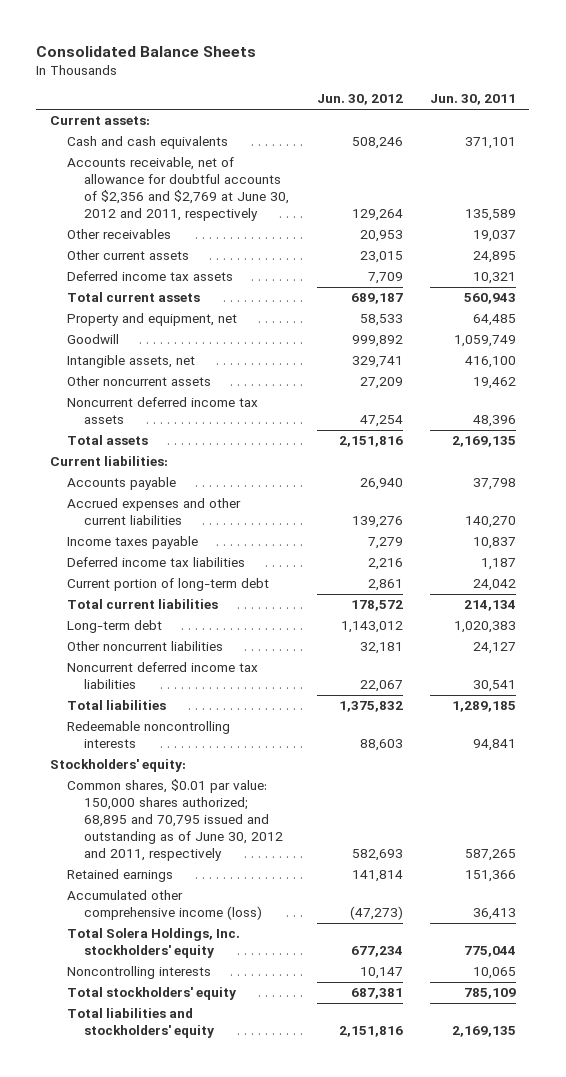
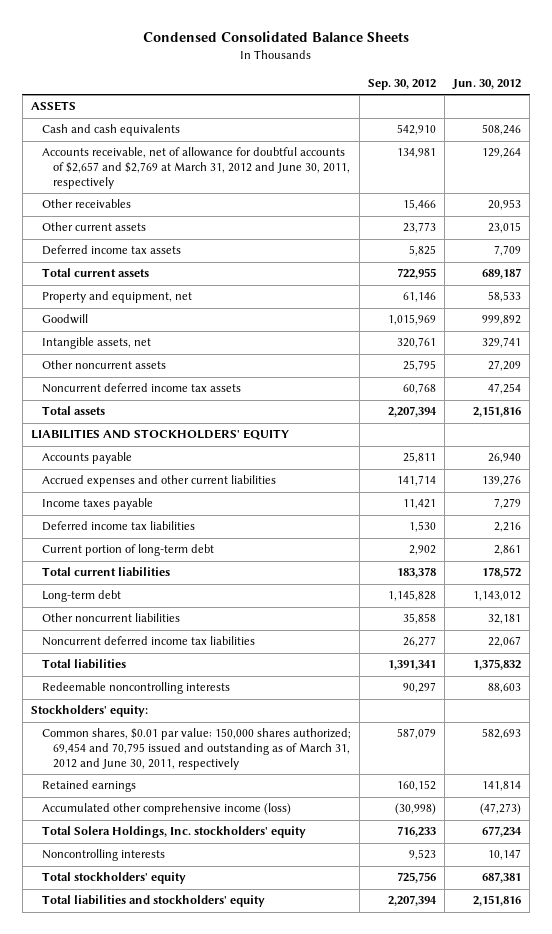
- Consolidated Balance Sheets
+ Condensed Consolidated Balance Sheets
- | Jun. 30, 2012 | Jun. 30, 2011
+ | Sep. 30, 2012 | Jun. 30, 2012
- Current assets:
+ ASSETS
- Accounts receivable, net of allowance for doubtful accounts of $2,356 and $2,769 at June 30, 2012 and 2011, respectively | 129,264 | 135,589
+ Accounts receivable, net of allowance for doubtful accounts of $2,657 and $2,769 at March 31, 2012 and June 30, 2011, respectively | 134,981 | 129,264
- Current liabilities:
+ LIABILITIES AND STOCKHOLDERS' EQUITY
- Common shares, $0.01 par value: 150,000 shares authorized; 68,895 and 70,795 issued and outstanding as of June 30, 2012 and 2011, respectively | 582,693 | 587,265
+ Common shares, $0.01 par value: 150,000 shares authorized; 69,454 and 70,795 issued and outstanding as of March 31, 2012 and June 30, 2011, respectively | 587,079 | 582,693

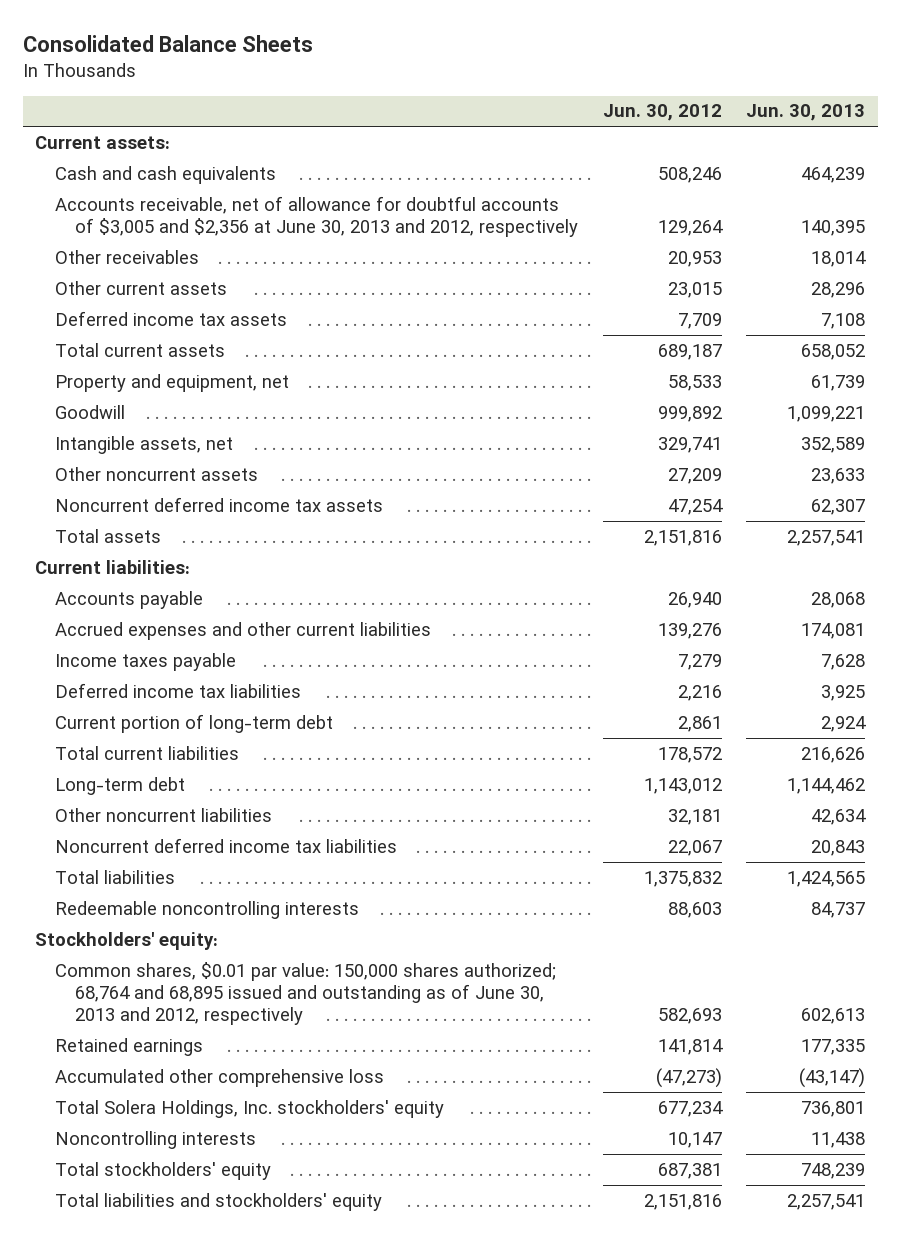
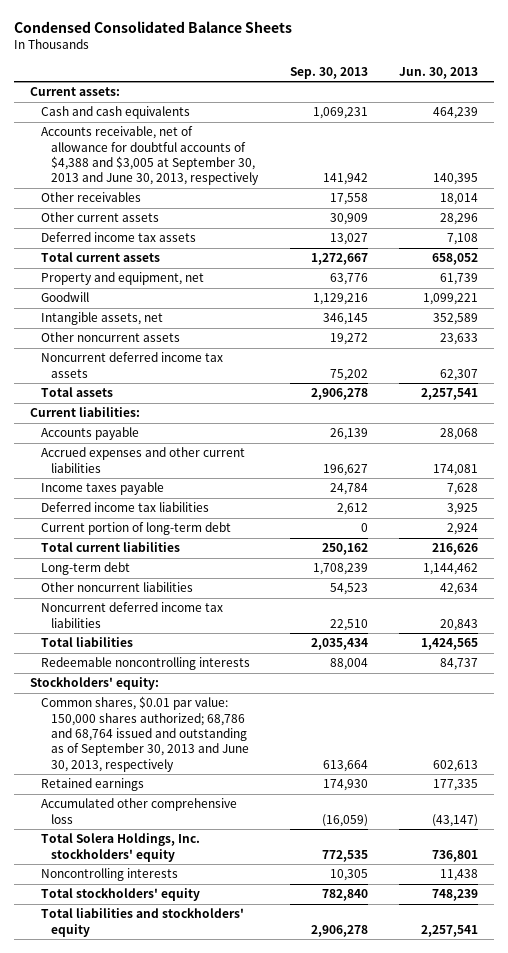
- Consolidated Balance Sheets
+ Condensed Consolidated Balance Sheets
- | Jun. 30, 2012 | Jun. 30, 2013
+ | Sep. 30, 2013 | Jun. 30, 2013
- Accounts receivable, net of allowance for doubtful accounts of $3,005 and $2,356 at June 30, 2013 and 2012, respectively | 129,264 | 140,395
+ Accounts receivable, net of allowance for doubtful accounts of $4,388 and $3,005 at September 30, 2013 and June 30, 2013, respectively | 141,942 | 140,395
- Common shares, $0.01 par value: 150,000 shares authorized; 68,764 and 68,895 issued and outstanding as of June 30, 2013 and 2012, respectively | 582,693 | 602,613
+ Common shares, $0.01 par value: 150,000 shares authorized; 68,786 and 68,764 issued and outstanding as of September 30, 2013 and June 30, 2013, respectively | 613,664 | 602,613

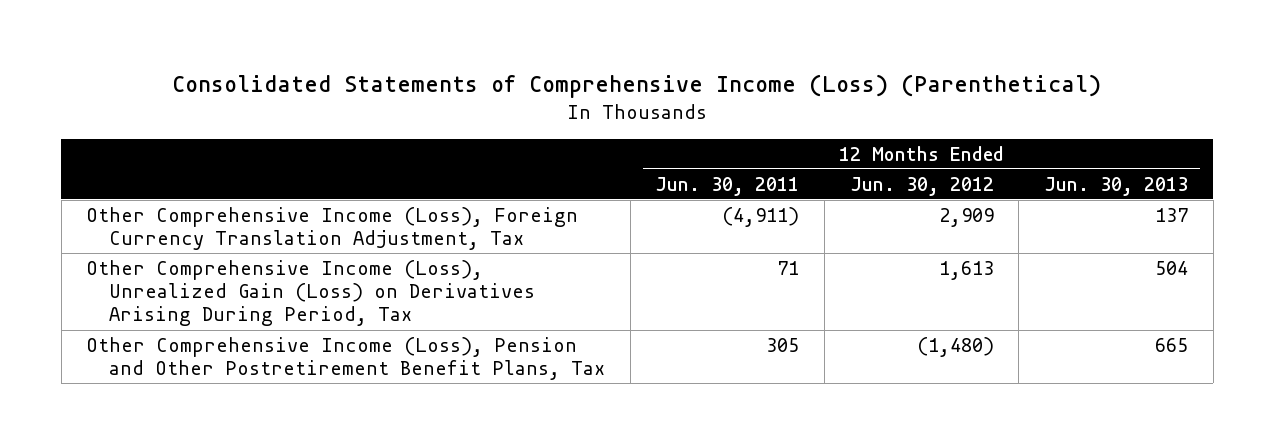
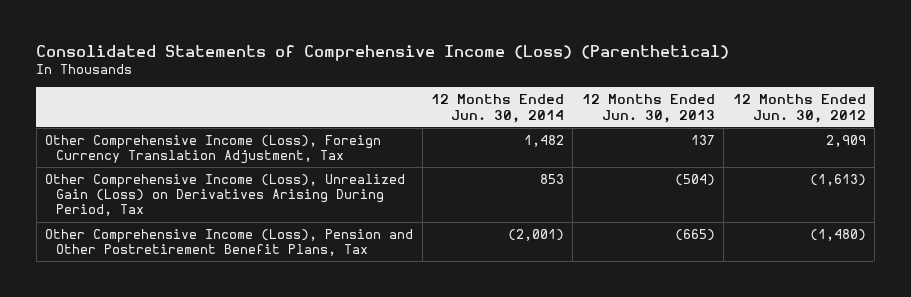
- | 12 Months Ended Jun. 30, 2011 | 12 Months Ended Jun. 30, 2012 | 12 Months Ended Jun. 30, 2013
+ | 12 Months Ended Jun. 30, 2014 | 12 Months Ended Jun. 30, 2013 | 12 Months Ended Jun. 30, 2012
- Other Comprehensive Income (Loss), Unrealized Gain (Loss) on Derivatives Arising During Period, Tax | 71 | 1,613 | 504
- Other Comprehensive Income (Loss), Pension and Other Postretirement Benefit Plans, Tax | 305 | (1,480) | 665
+ Other Comprehensive Income (Loss), Unrealized Gain (Loss) on Derivatives Arising During Period, Tax | 853 | (504) | (1,613)
+ Other Comprehensive Income (Loss), Pension and Other Postretirement Benefit Plans, Tax | (2,001) | (665) | (1,480)

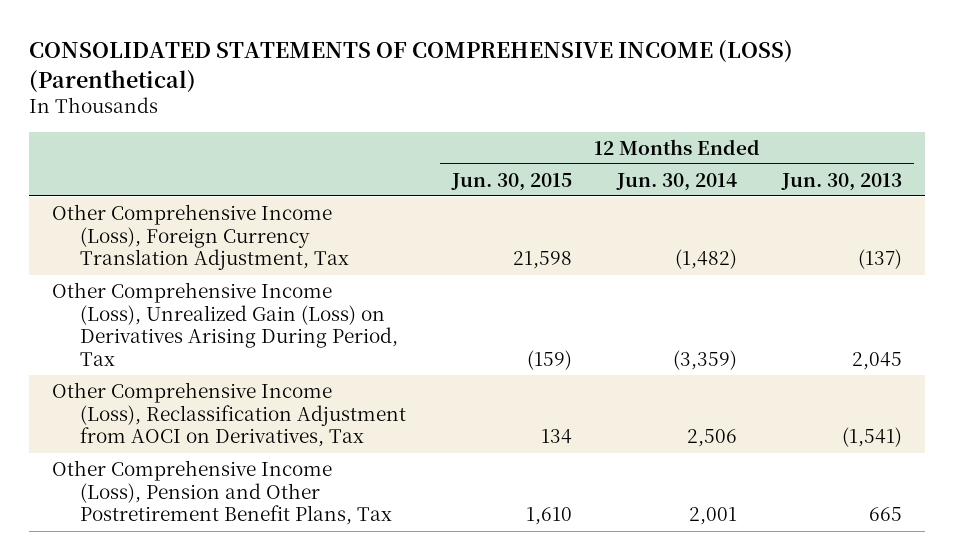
- Consolidated Statements of Comprehensive Income (Loss) (Parenthetical)
+ CONSOLIDATED STATEMENTS OF COMPREHENSIVE INCOME (LOSS) (Parenthetical)
- | 12 Months Ended Jun. 30, 2014 | 12 Months Ended Jun. 30, 2013 | 12 Months Ended Jun. 30, 2012
+ | 12 Months Ended Jun. 30, 2015 | 12 Months Ended Jun. 30, 2014 | 12 Months Ended Jun. 30, 2013
- Other Comprehensive Income (Loss), Foreign Currency Translation Adjustment, Tax | 1,482 | 137 | 2,909
- Other Comprehensive Income (Loss), Unrealized Gain (Loss) on Derivatives Arising During Period, Tax | 853 | (504) | (1,613)
- Other Comprehensive Income (Loss), Pension and Other Postretirement Benefit Plans, Tax | (2,001) | (665) | (1,480)
+ Other Comprehensive Income (Loss), Foreign Currency Translation Adjustment, Tax | 21,598 | (1,482) | (137)
+ Other Comprehensive Income (Loss), Unrealized Gain (Loss) on Derivatives Arising During Period, Tax | (159) | (3,359) | 2,045
+ Other Comprehensive Income (Loss), Reclassification Adjustment from AOCI on Derivatives, Tax | 134 | 2,506 | (1,541)
+ Other Comprehensive Income (Loss), Pension and Other Postretirement Benefit Plans, Tax | 1,610 | 2,001 | 665

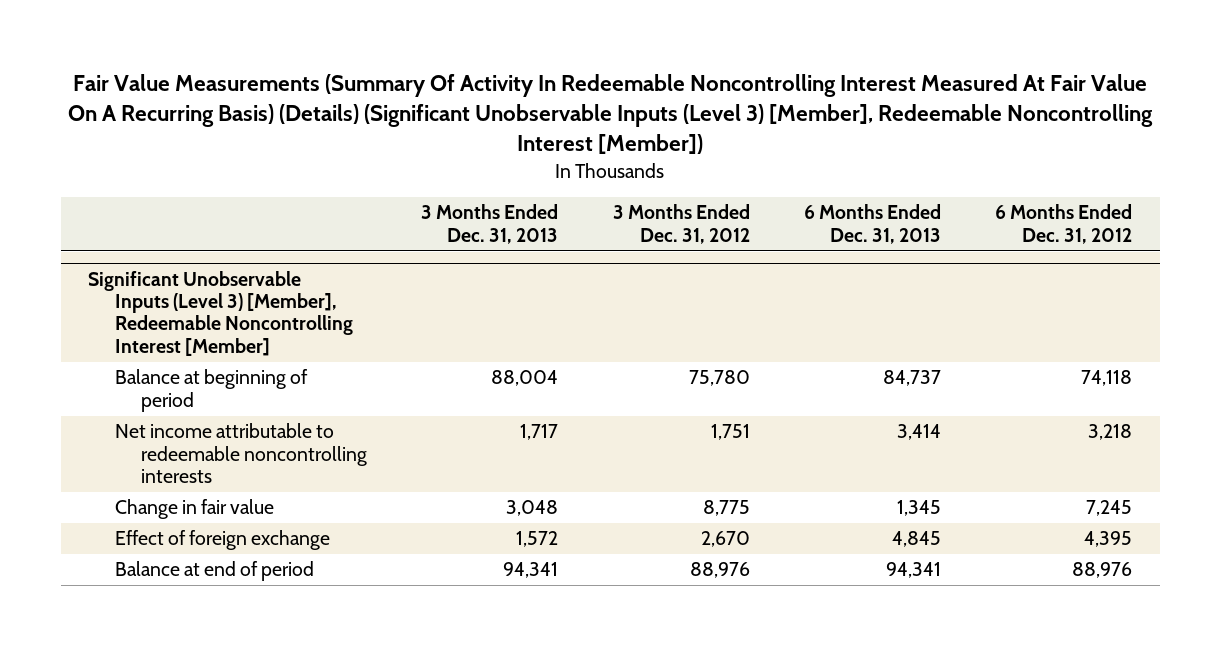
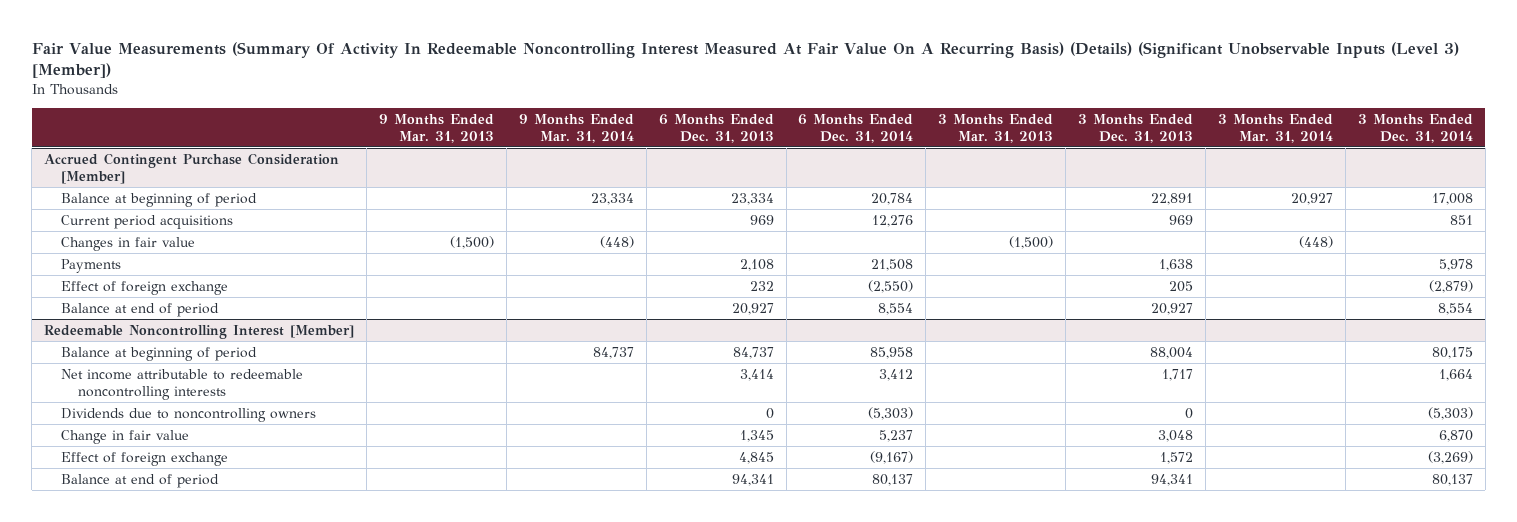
- Fair Value Measurements (Summary Of Activity In Redeemable Noncontrolling Interest Measured At Fair Value On A Recurring Basis) (Details) (Significant Unobservable Inputs (Level 3) [Member], Redeemable Noncontrolling Interest [Member])
+ Fair Value Measurements (Summary Of Activity In Redeemable Noncontrolling Interest Measured At Fair Value On A Recurring Basis) (Details) (Significant Unobservable Inputs (Level 3) [Member])
- | 3 Months Ended Dec. 31, 2013 | 3 Months Ended Dec. 31, 2012 | 6 Months Ended Dec. 31, 2013 | 6 Months Ended Dec. 31, 2012
+ | 9 Months Ended Mar. 31, 2013 | 9 Months Ended Mar. 31, 2014 | 6 Months Ended Dec. 31, 2013 | 6 Months Ended Dec. 31, 2014 | 3 Months Ended Mar. 31, 2013 | 3 Months Ended Dec. 31, 2013 | 3 Months Ended Mar. 31, 2014 | 3 Months Ended Dec. 31, 2014
- Significant Unobservable Inputs (Level 3) [Member], Redeemable Noncontrolling Interest [Member]
+ Accrued Contingent Purchase Consideration [Member]
+ Balance at beginning of period | | 23,334 | 23,334 | 20,784 | | 22,891 | 20,927 | 17,008
+ Current period acquisitions | | | 969 | 12,276 | | 969 | | 851
+ Changes in fair value | (1,500) | (448) | | | (1,500) | | (448) |
+ Payments | | | 2,108 | 21,508 | | 1,638 | | 5,978
+ Effect of foreign exchange | | | 232 | (2,550) | | 205 | | (2,879)
+ Balance at end of period | | | 20,927 | 8,554 | | 20,927 | | 8,554
+ Redeemable Noncontrolling Interest [Member]
+ Dividends due to noncontrolling owners | | | 0 | (5,303) | | 0 | | (5,303)

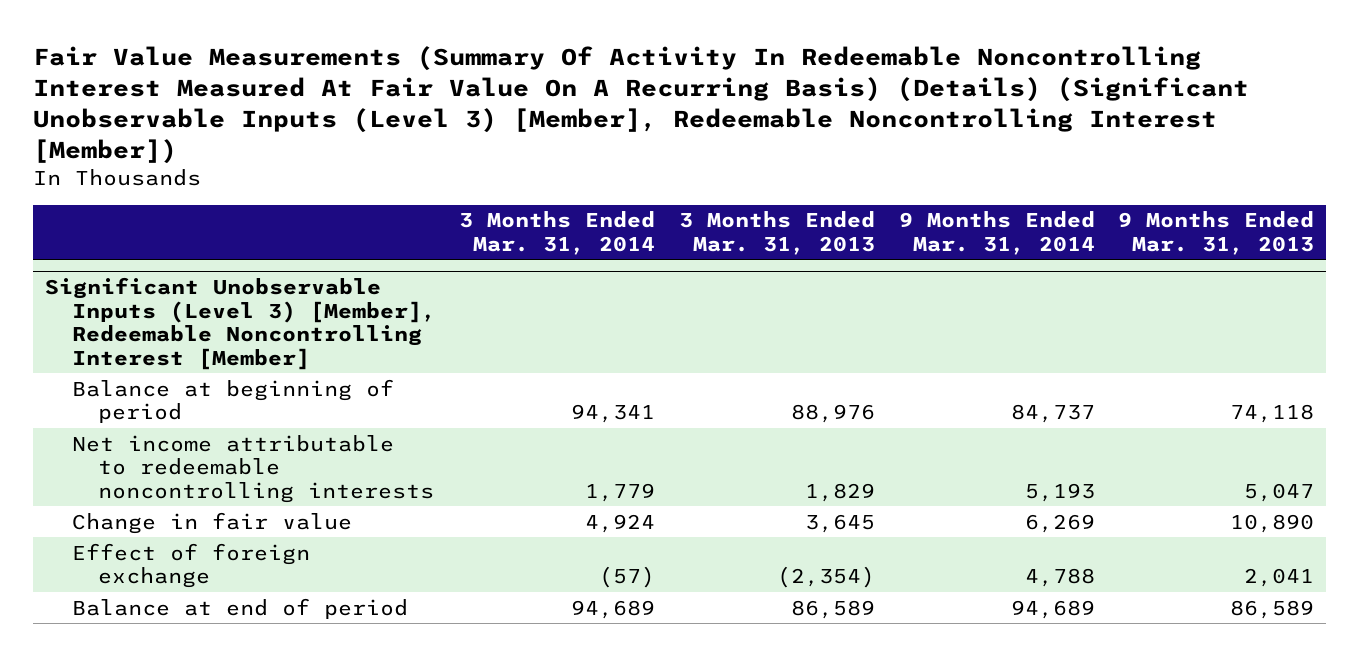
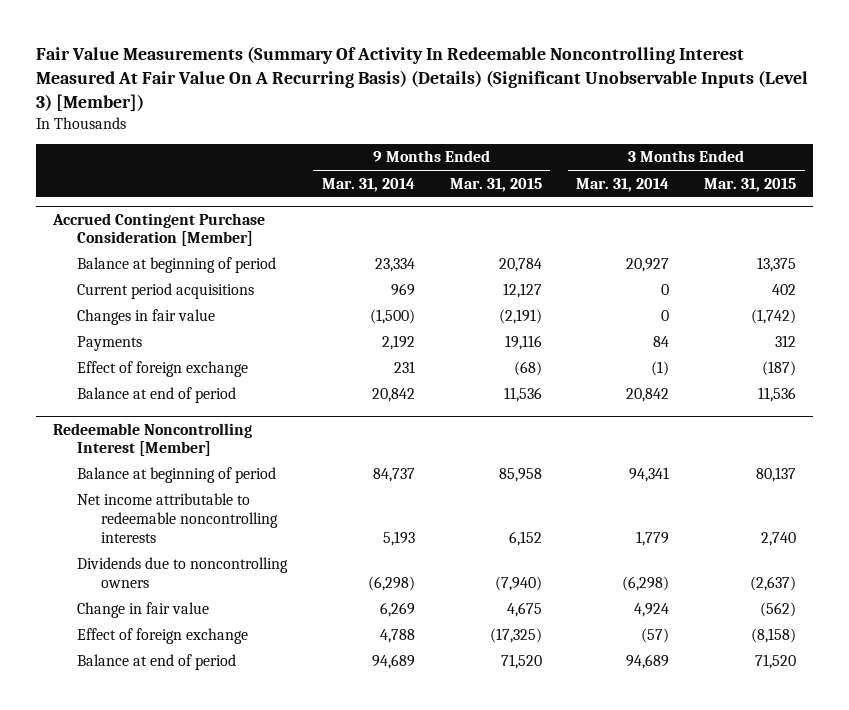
- Fair Value Measurements (Summary Of Activity In Redeemable Noncontrolling Interest Measured At Fair Value On A Recurring Basis) (Details) (Significant Unobservable Inputs (Level 3) [Member], Redeemable Noncontrolling Interest [Member])
+ Fair Value Measurements (Summary Of Activity In Redeemable Noncontrolling Interest Measured At Fair Value On A Recurring Basis) (Details) (Significant Unobservable Inputs (Level 3) [Member])
- | 3 Months Ended Mar. 31, 2014 | 3 Months Ended Mar. 31, 2013 | 9 Months Ended Mar. 31, 2014 | 9 Months Ended Mar. 31, 2013
+ | 9 Months Ended Mar. 31, 2014 | 9 Months Ended Mar. 31, 2015 | 3 Months Ended Mar. 31, 2014 | 3 Months Ended Mar. 31, 2015
- Significant Unobservable Inputs (Level 3) [Member], Redeemable Noncontrolling Interest [Member]
+ Accrued Contingent Purchase Consideration [Member]
+ Balance at beginning of period | 23,334 | 20,784 | 20,927 | 13,375
+ Current period acquisitions | 969 | 12,127 | 0 | 402
+ Changes in fair value | (1,500) | (2,191) | 0 | (1,742)
+ Payments | 2,192 | 19,116 | 84 | 312
+ Effect of foreign exchange | 231 | (68) | (1) | (187)
+ Balance at end of period | 20,842 | 11,536 | 20,842 | 11,536
+ Redeemable Noncontrolling Interest [Member]
+ Dividends due to noncontrolling owners | (6,298) | (7,940) | (6,298) | (2,637)

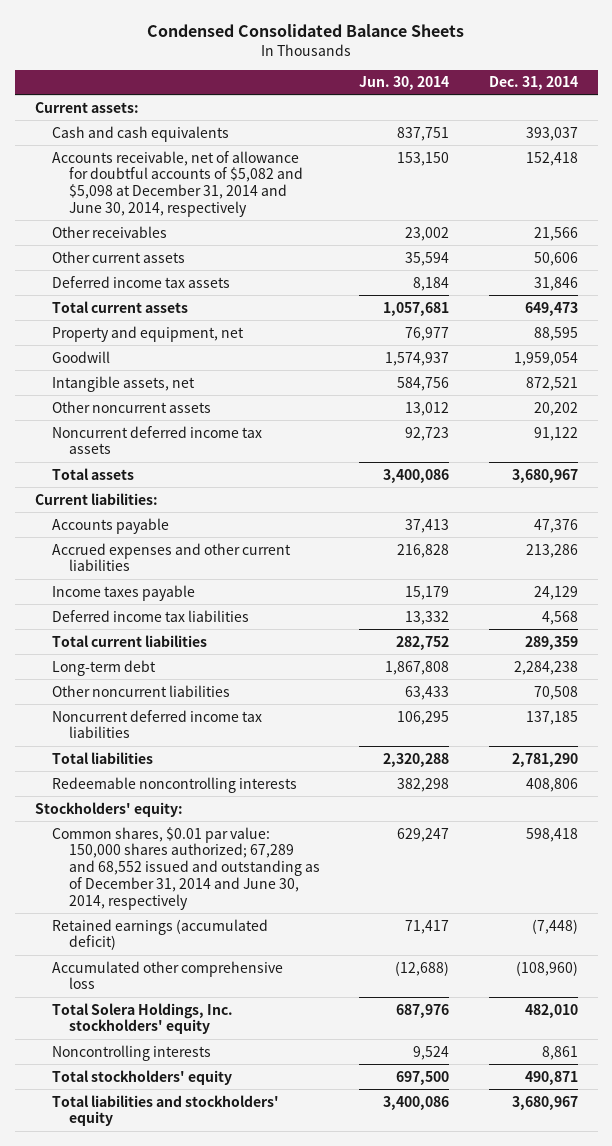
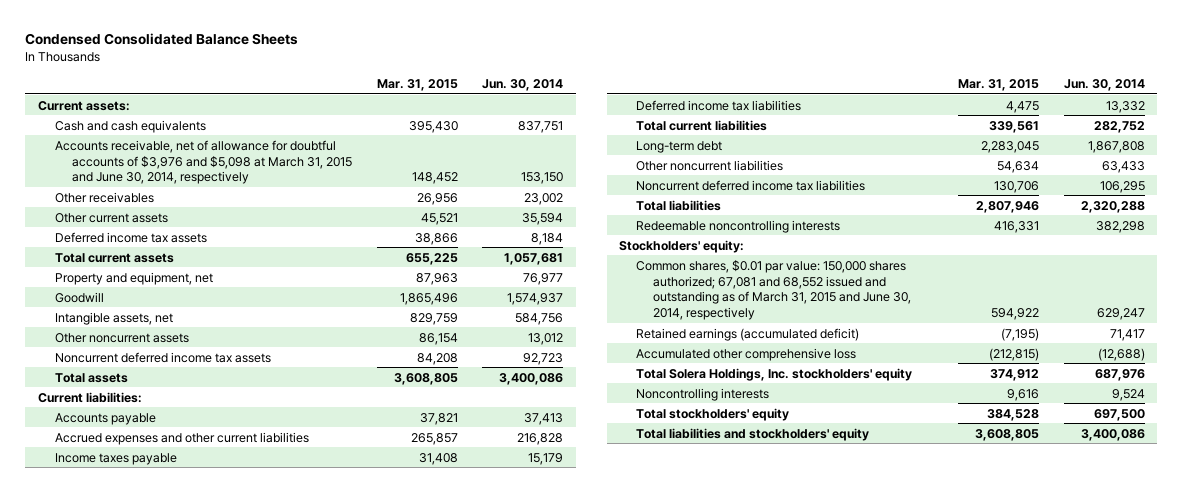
- | Jun. 30, 2014 | Dec. 31, 2014
+ | Mar. 31, 2015 | Jun. 30, 2014
- Accounts receivable, net of allowance for doubtful accounts of $5,082 and $5,098 at December 31, 2014 and June 30, 2014, respectively | 153,150 | 152,418
+ Accounts receivable, net of allowance for doubtful accounts of $3,976 and $5,098 at March 31, 2015 and June 30, 2014, respectively | 148,452 | 153,150
- Common shares, $0.01 par value: 150,000 shares authorized; 67,289 and 68,552 issued and outstanding as of December 31, 2014 and June 30, 2014, respectively | 629,247 | 598,418
+ Common shares, $0.01 par value: 150,000 shares authorized; 67,081 and 68,552 issued and outstanding as of March 31, 2015 and June 30, 2014, respectively | 594,922 | 629,247

